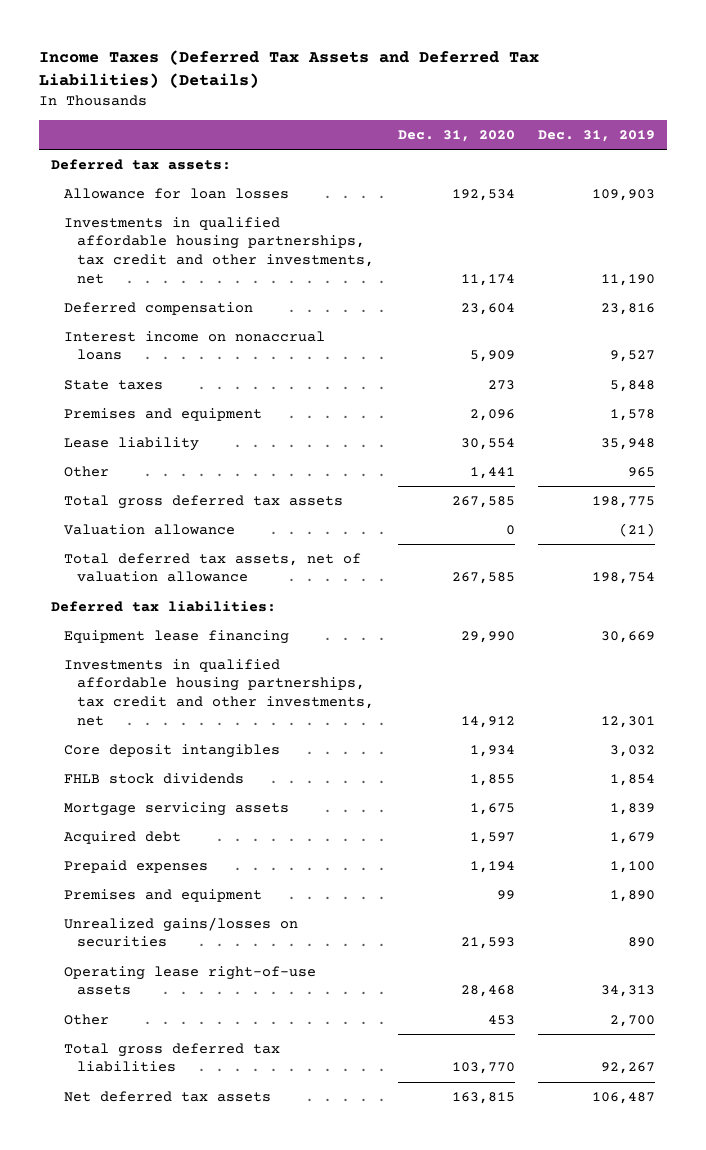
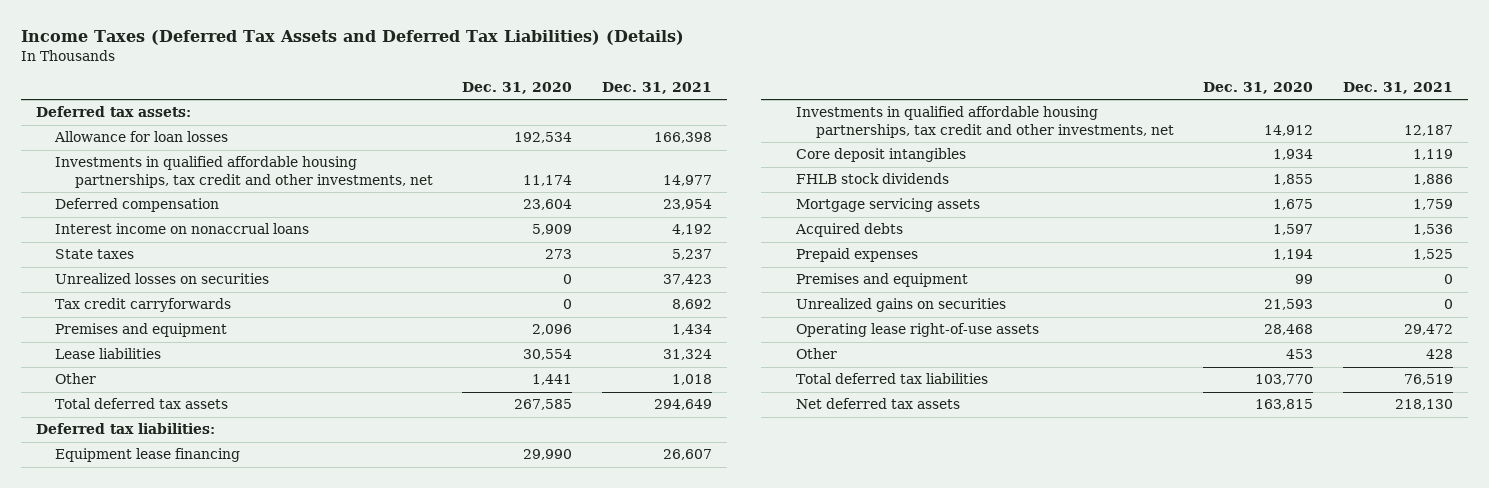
- | Dec. 31, 2020 | Dec. 31, 2019
+ | Dec. 31, 2020 | Dec. 31, 2021
+ Unrealized losses on securities | 0 | 37,423
+ Tax credit carryforwards | 0 | 8,692
- Lease liability | 30,554 | 35,948
+ Lease liabilities | 30,554 | 31,324
- Total gross deferred tax assets | 267,585 | 198,775
- Valuation allowance | 0 | (21)
- Total deferred tax assets, net of valuation allowance | 267,585 | 198,754
+ Total deferred tax assets | 267,585 | 294,649
- Acquired debt | 1,597 | 1,679
+ Acquired debts | 1,597 | 1,536
- Unrealized gains/losses on securities | 21,593 | 890
+ Unrealized gains on securities | 21,593 | 0
- Total gross deferred tax liabilities | 103,770 | 92,267
+ Total deferred tax liabilities | 103,770 | 76,519

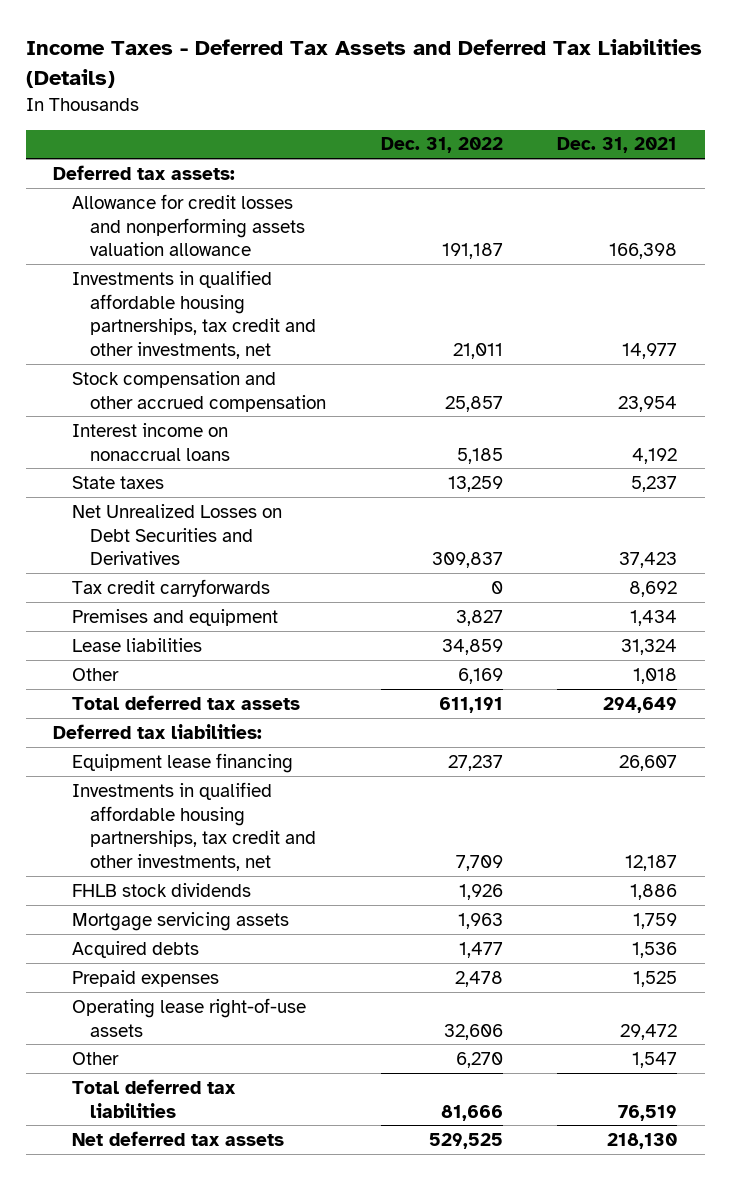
- Income Taxes (Deferred Tax Assets and Deferred Tax Liabilities) (Details)
+ Income Taxes - Deferred Tax Assets and Deferred Tax Liabilities (Details)
- | Dec. 31, 2020 | Dec. 31, 2021
+ | Dec. 31, 2022 | Dec. 31, 2021
- Allowance for loan losses | 192,534 | 166,398
+ Allowance for credit losses and nonperforming assets valuation allowance | 191,187 | 166,398
- Deferred compensation | 23,604 | 23,954
+ Stock compensation and other accrued compensation | 25,857 | 23,954
- Unrealized losses on securities | 0 | 37,423
+ Net Unrealized Losses on Debt Securities and Derivatives | 309,837 | 37,423
- Core deposit intangibles | 1,934 | 1,119
- Premises and equipment | 99 | 0
- Unrealized gains on securities | 21,593 | 0
- Other | 453 | 428
+ Other | 6,270 | 1,547

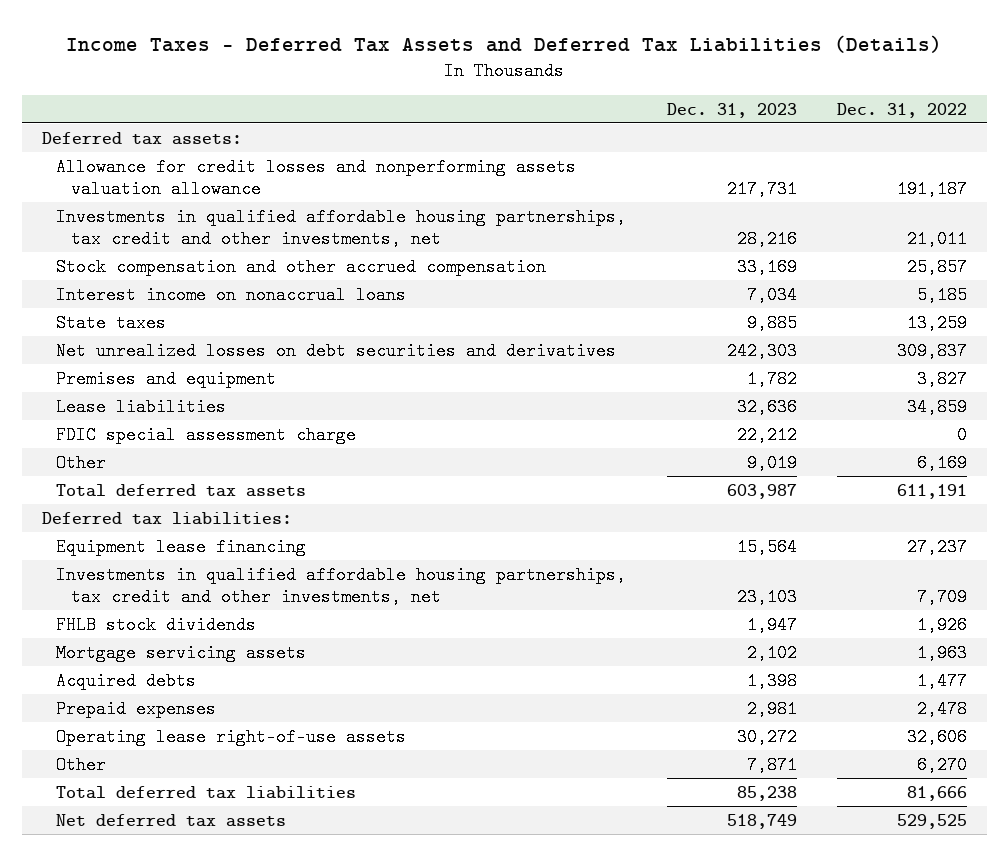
- | Dec. 31, 2022 | Dec. 31, 2021
+ | Dec. 31, 2023 | Dec. 31, 2022
- Net Unrealized Losses on Debt Securities and Derivatives | 309,837 | 37,423
- Tax credit carryforwards | 0 | 8,692
+ Net unrealized losses on debt securities and derivatives | 242,303 | 309,837
+ FDIC special assessment charge | 22,212 | 0

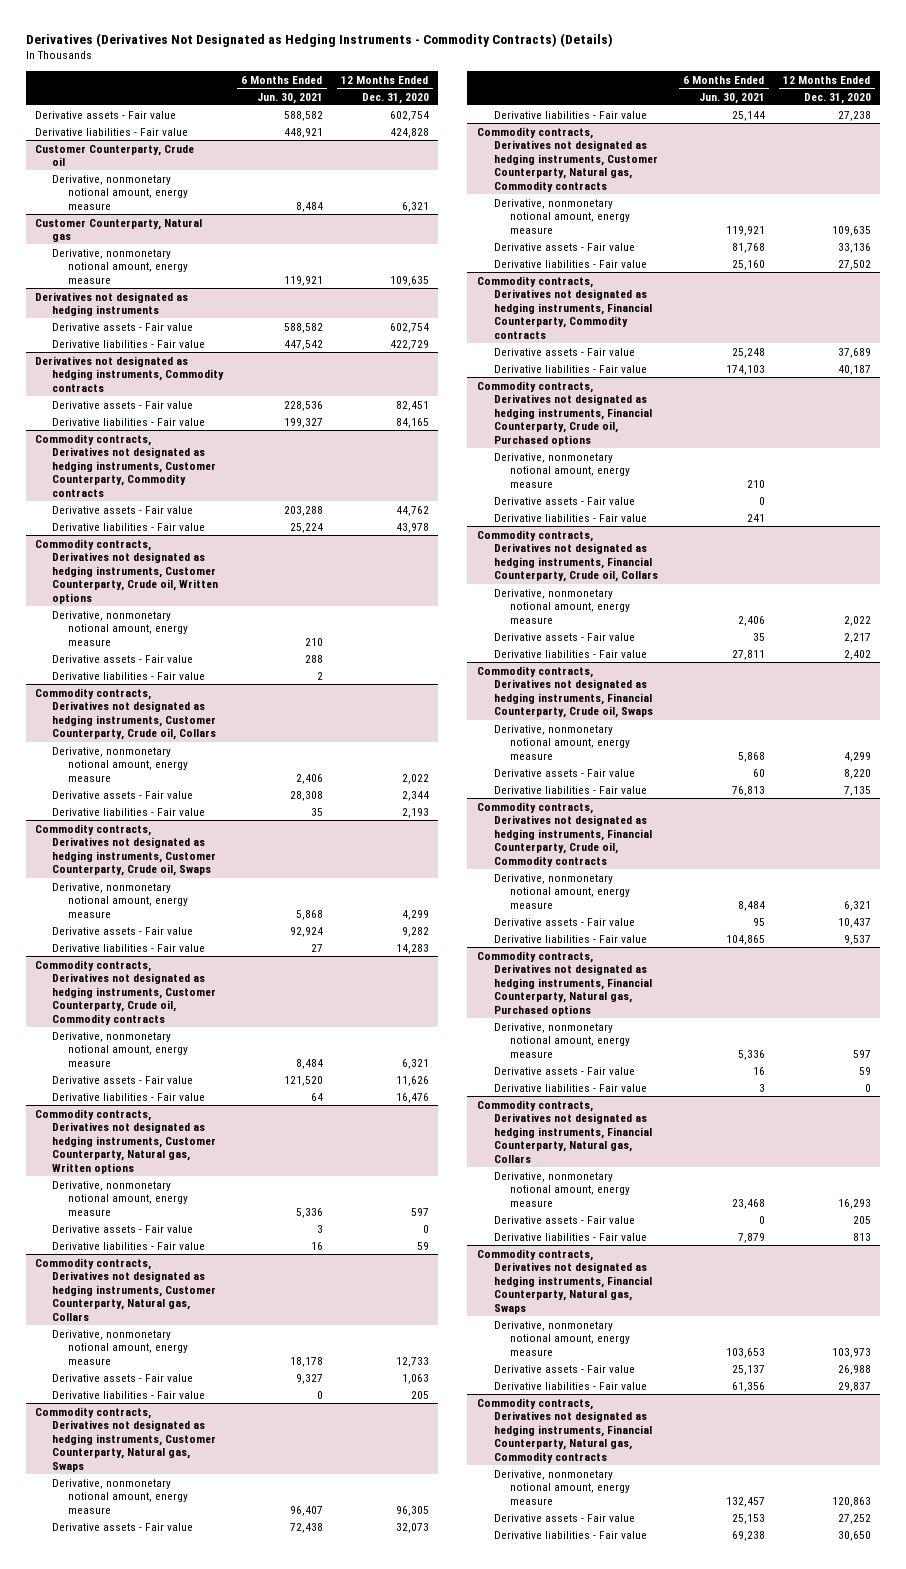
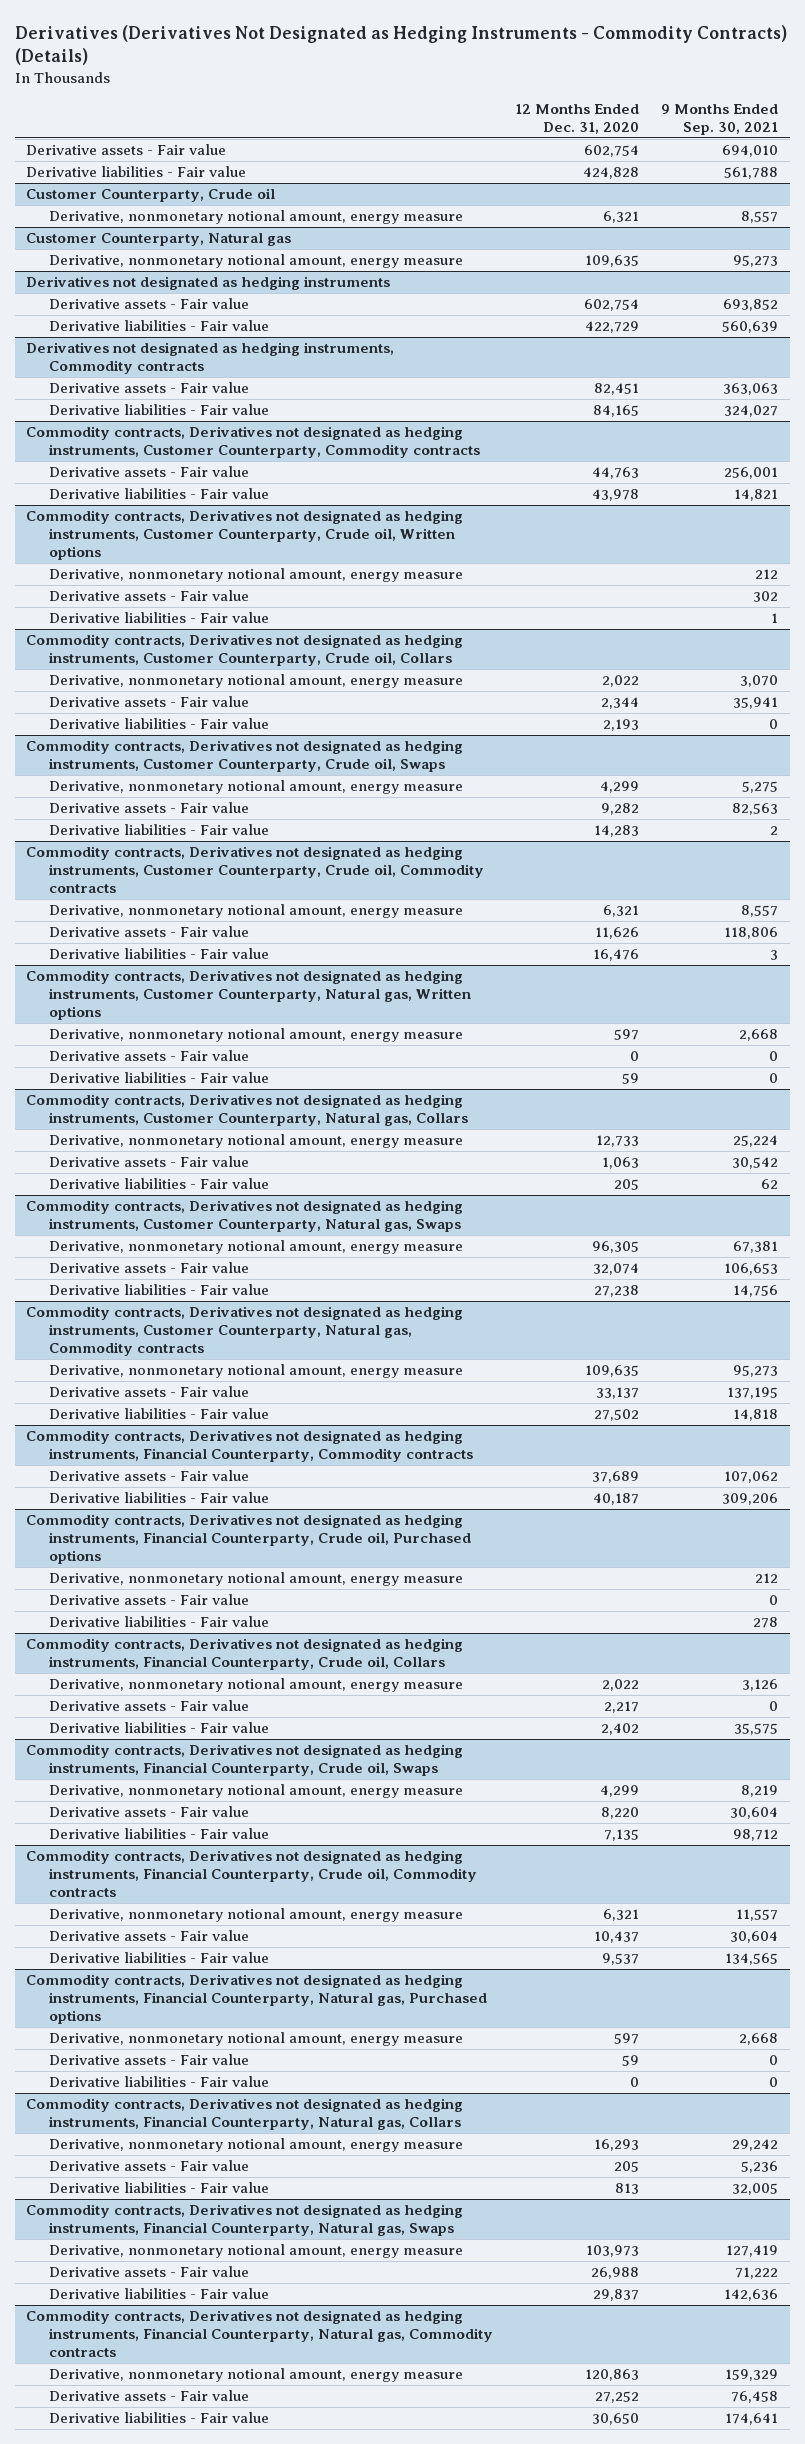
- | 6 Months Ended Jun. 30, 2021 | 12 Months Ended Dec. 31, 2020
+ | 12 Months Ended Dec. 31, 2020 | 9 Months Ended Sep. 30, 2021
@ Commodity contracts, Derivatives not designated as hedging instruments, Customer Counterparty, Commodity contracts
- Derivative assets - Fair value | 203,288 | 44,762
+ Derivative assets - Fair value | 44,763 | 256,001
@ Commodity contracts, Derivatives not designated as hedging instruments, Customer Counterparty, Natural gas, Swaps
- Derivative assets - Fair value | 72,438 | 32,073
+ Derivative assets - Fair value | 32,074 | 106,653
@ Commodity contracts, Derivatives not designated as hedging instruments, Customer Counterparty, Natural gas, Commodity contracts
- Derivative assets - Fair value | 81,768 | 33,136
+ Derivative assets - Fair value | 33,137 | 137,195

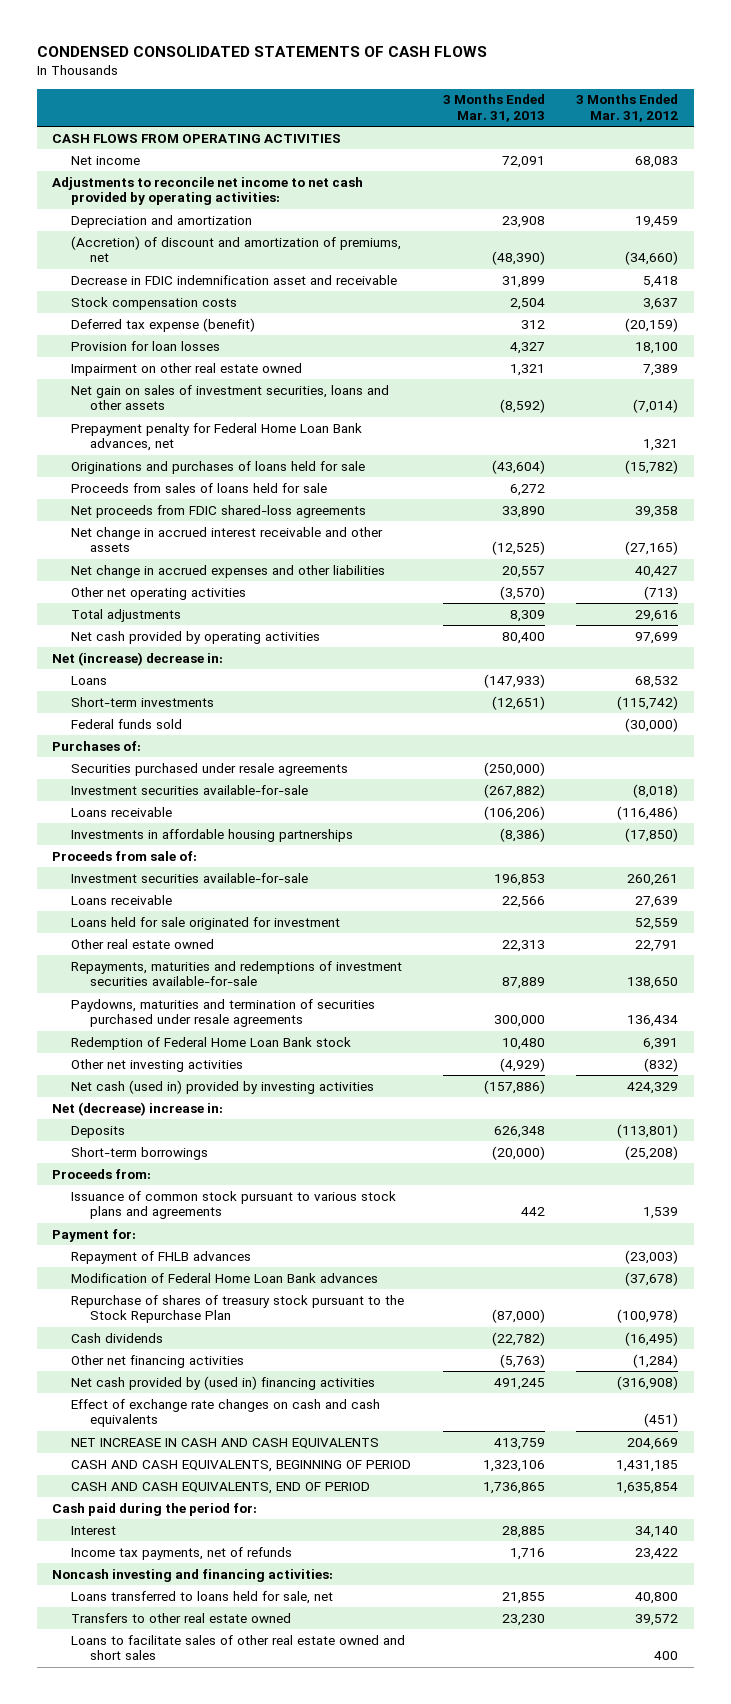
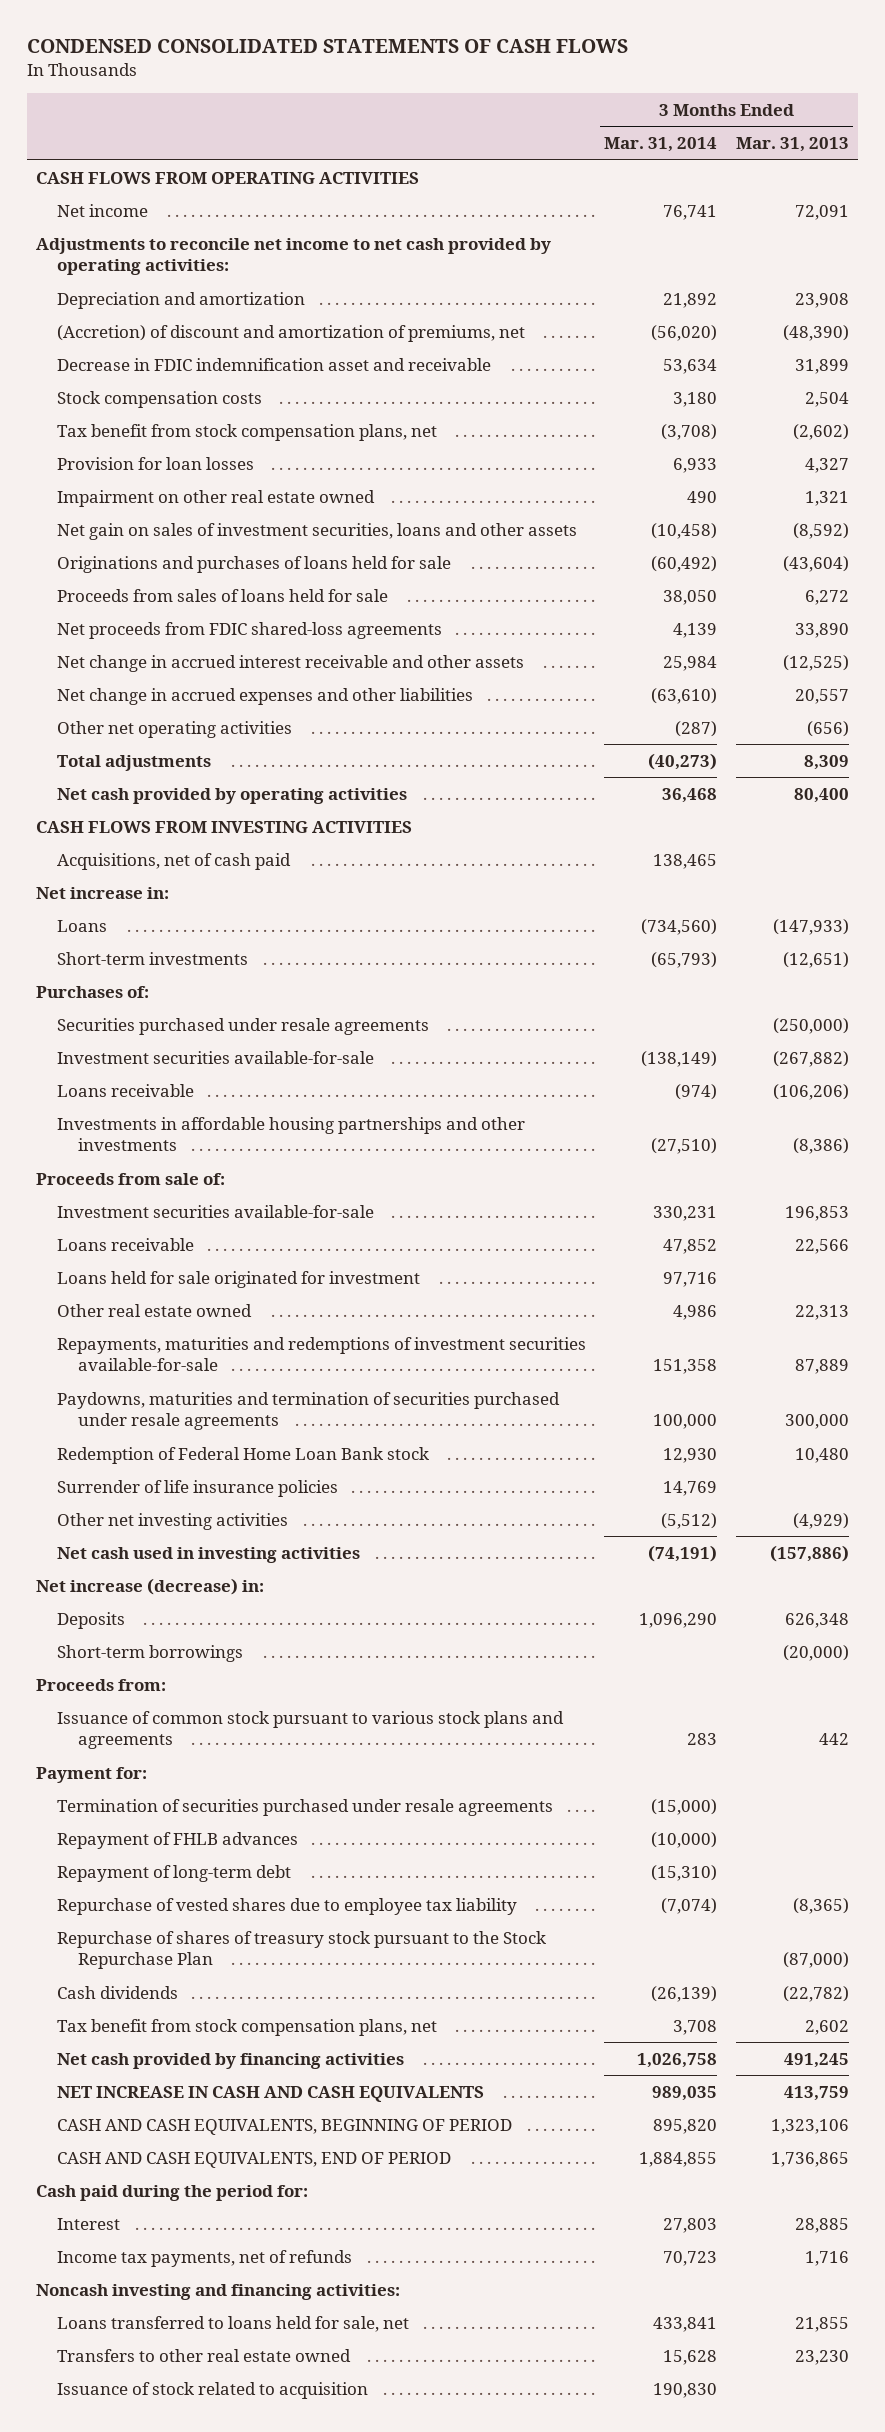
- | 3 Months Ended Mar. 31, 2013 | 3 Months Ended Mar. 31, 2012
+ | 3 Months Ended Mar. 31, 2014 | 3 Months Ended Mar. 31, 2013
- Deferred tax expense (benefit) | 312 | (20,159)
+ Tax benefit from stock compensation plans, net | (3,708) | (2,602)
- Prepayment penalty for Federal Home Loan Bank advances, net | | 1,321
- Other net operating activities | (3,570) | (713)
+ Other net operating activities | (287) | (656)
- Net (increase) decrease in:
+ CASH FLOWS FROM INVESTING ACTIVITIES
+ Acquisitions, net of cash paid | 138,465 |
+ Net increase in:
- Federal funds sold | | (30,000)
- Investments in affordable housing partnerships | (8,386) | (17,850)
+ Investments in affordable housing partnerships and other investments | (27,510) | (8,386)
+ Surrender of life insurance policies | 14,769 |
- Net cash (used in) provided by investing activities | (157,886) | 424,329
- Net (decrease) increase in:
+ Net cash used in investing activities | (74,191) | (157,886)
+ Net increase (decrease) in:
+ Termination of securities purchased under resale agreements | (15,000) |
- Modification of Federal Home Loan Bank advances | | (37,678)
+ Repayment of long-term debt | (15,310) |
+ Repurchase of vested shares due to employee tax liability | (7,074) | (8,365)
- Other net financing activities | (5,763) | (1,284)
- Net cash provided by (used in) financing activities | 491,245 | (316,908)
- Effect of exchange rate changes on cash and cash equivalents | | (451)
+ Tax benefit from stock compensation plans, net | 3,708 | 2,602
+ Net cash provided by financing activities | 1,026,758 | 491,245
- Loans to facilitate sales of other real estate owned and short sales | | 400
+ Issuance of stock related to acquisition | 190,830 |

